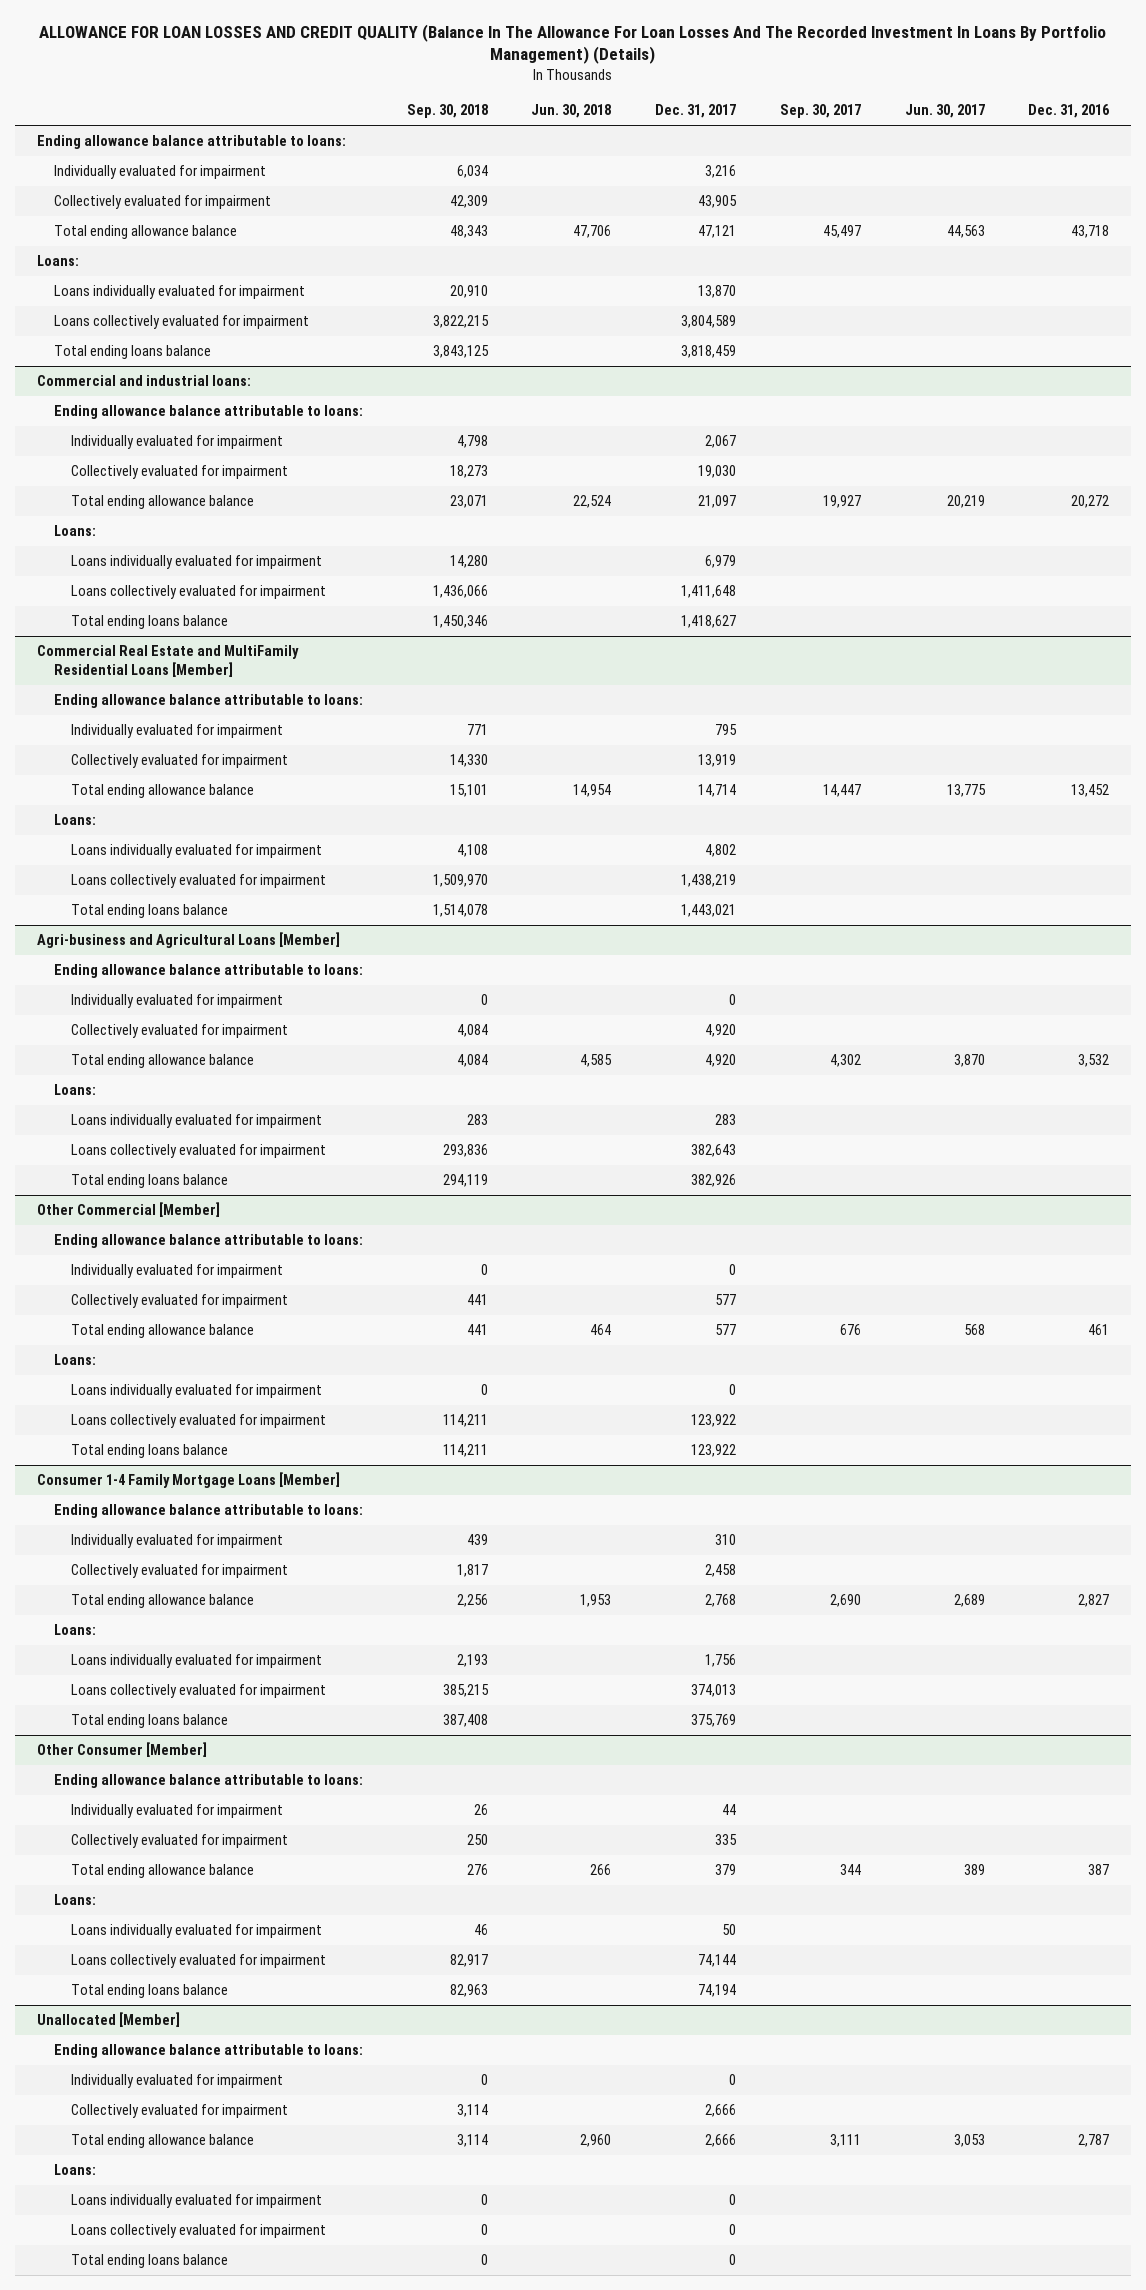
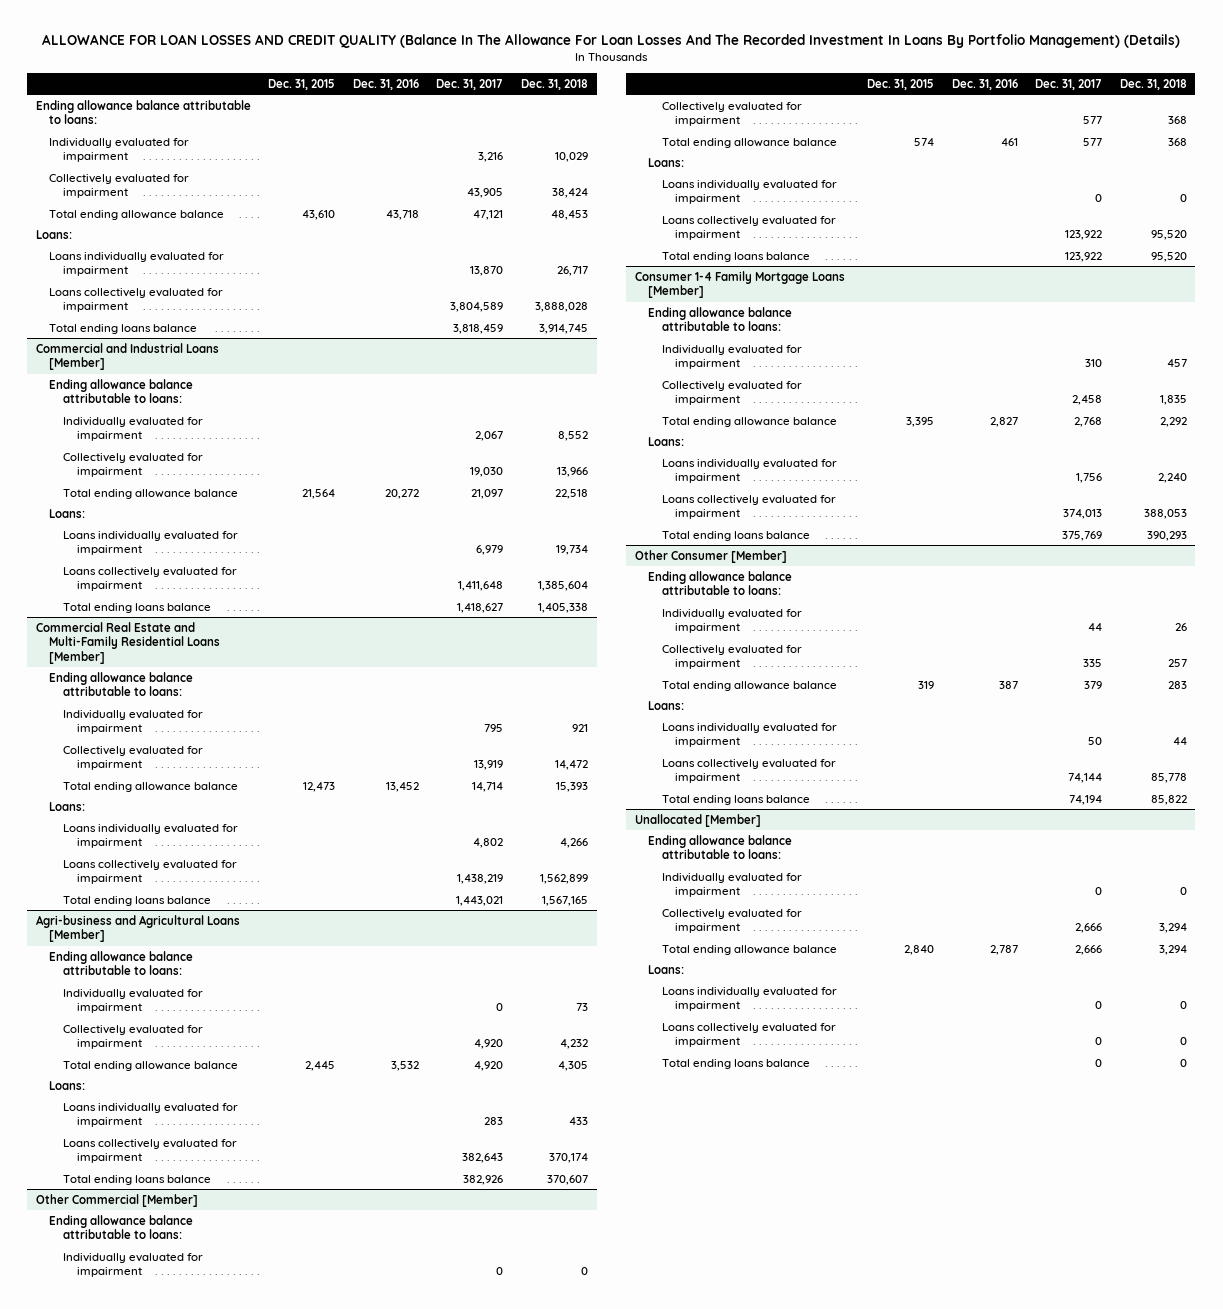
- | Sep. 30, 2018 | Jun. 30, 2018 | Dec. 31, 2017 | Sep. 30, 2017 | Jun. 30, 2017 | Dec. 31, 2016
+ | Dec. 31, 2015 | Dec. 31, 2016 | Dec. 31, 2017 | Dec. 31, 2018
- Commercial and industrial loans:
+ Commercial and Industrial Loans [Member]
- Commercial Real Estate and MultiFamily Residential Loans [Member]
+ Commercial Real Estate and Multi-Family Residential Loans [Member]

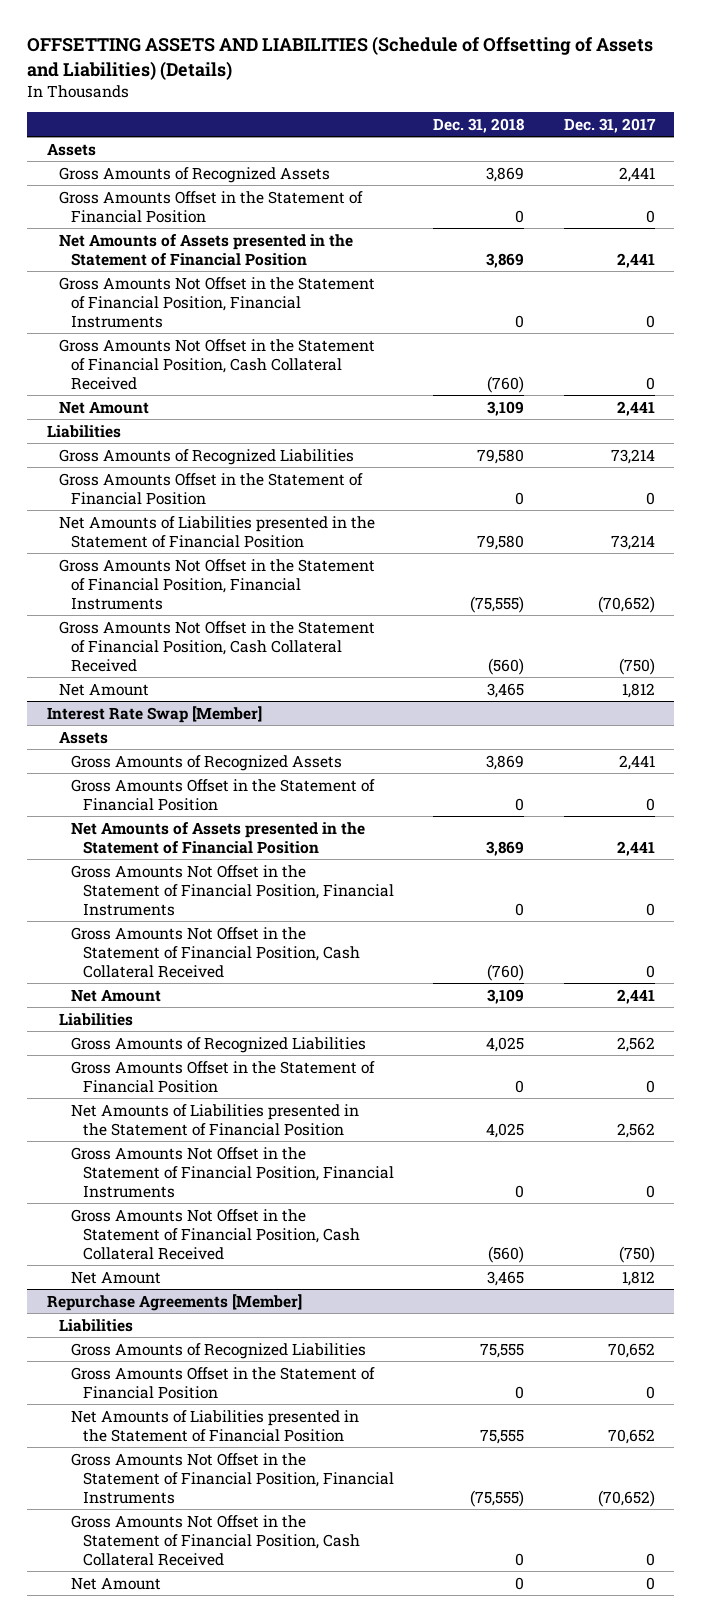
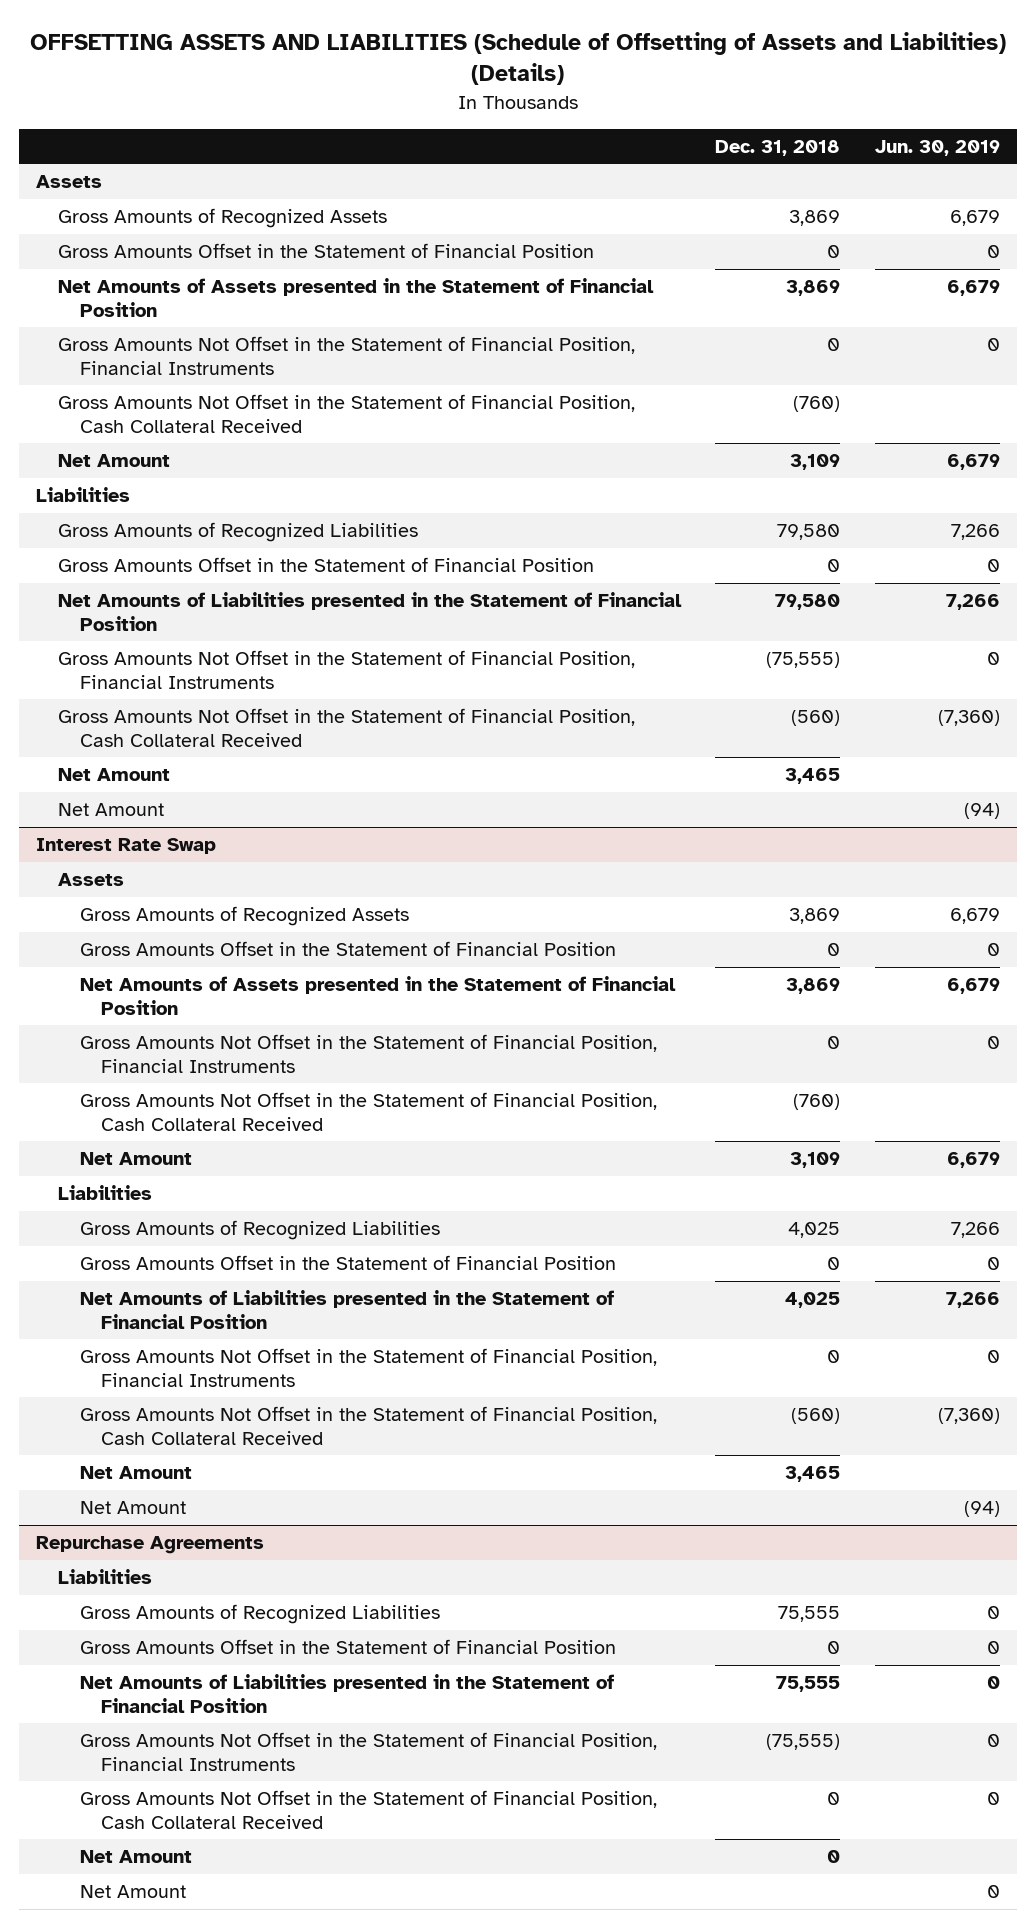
- | Dec. 31, 2018 | Dec. 31, 2017
+ | Dec. 31, 2018 | Jun. 30, 2019
- Interest Rate Swap [Member]
+ Net Amount | | (94)
+ Interest Rate Swap
- Repurchase Agreements [Member]
+ Net Amount | | (94)
+ Repurchase Agreements
+ Net Amount | | 0

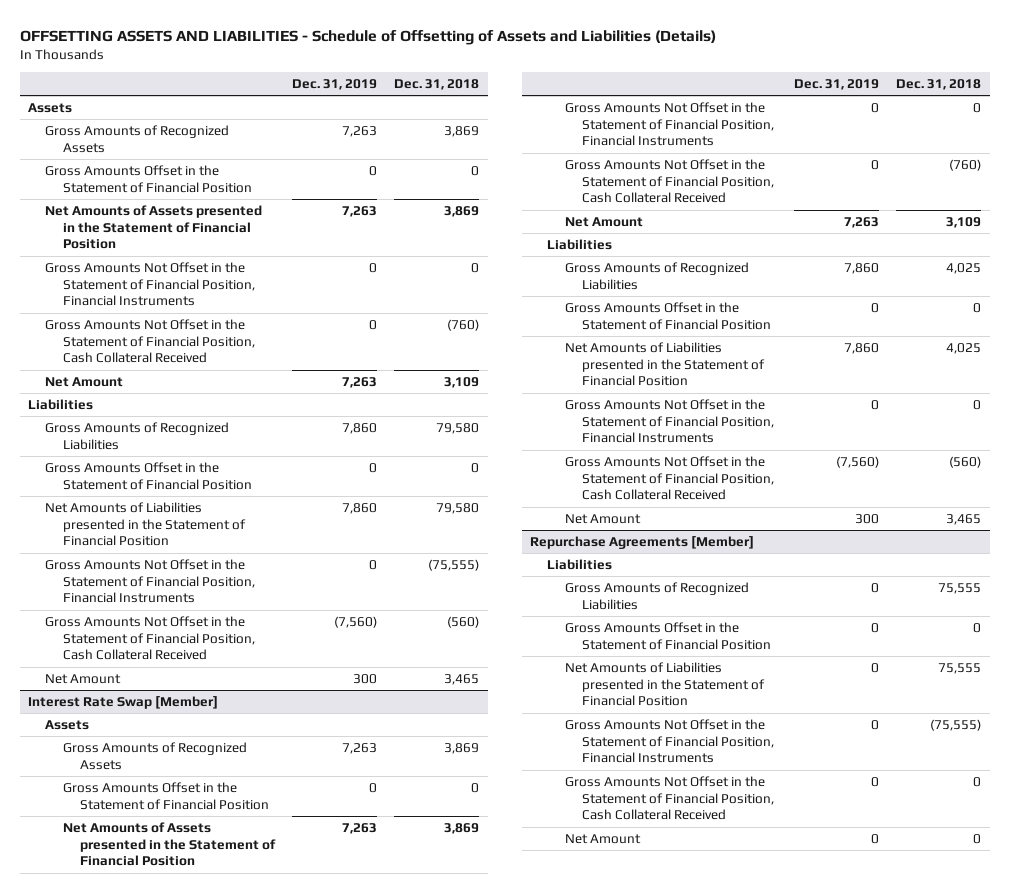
- OFFSETTING ASSETS AND LIABILITIES (Schedule of Offsetting of Assets and Liabilities) (Details)
+ OFFSETTING ASSETS AND LIABILITIES - Schedule of Offsetting of Assets and Liabilities (Details)
- | Dec. 31, 2018 | Jun. 30, 2019
+ | Dec. 31, 2019 | Dec. 31, 2018
- Net Amount | | (94)
- Interest Rate Swap
+ Interest Rate Swap [Member]
- Net Amount | | (94)
- Repurchase Agreements
+ Repurchase Agreements [Member]
- Net Amount | | 0

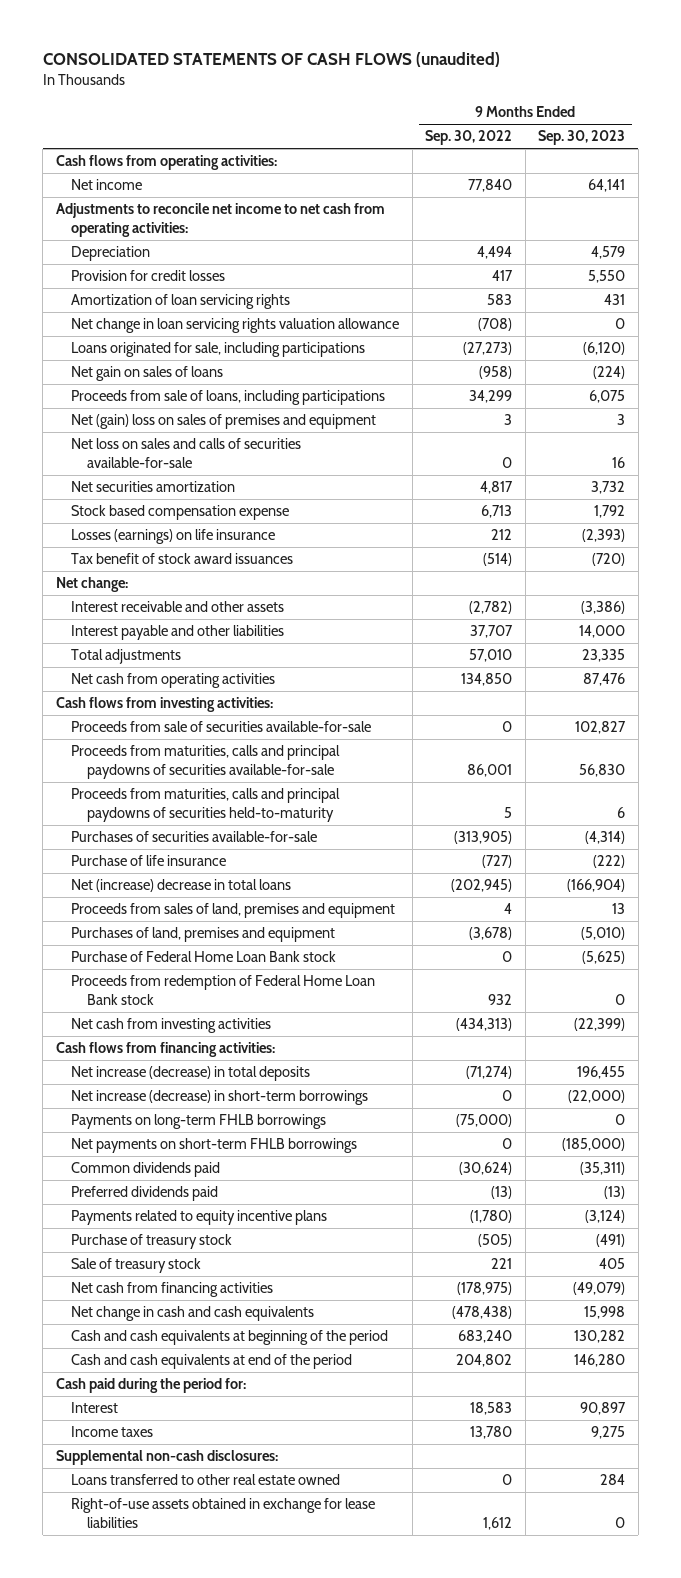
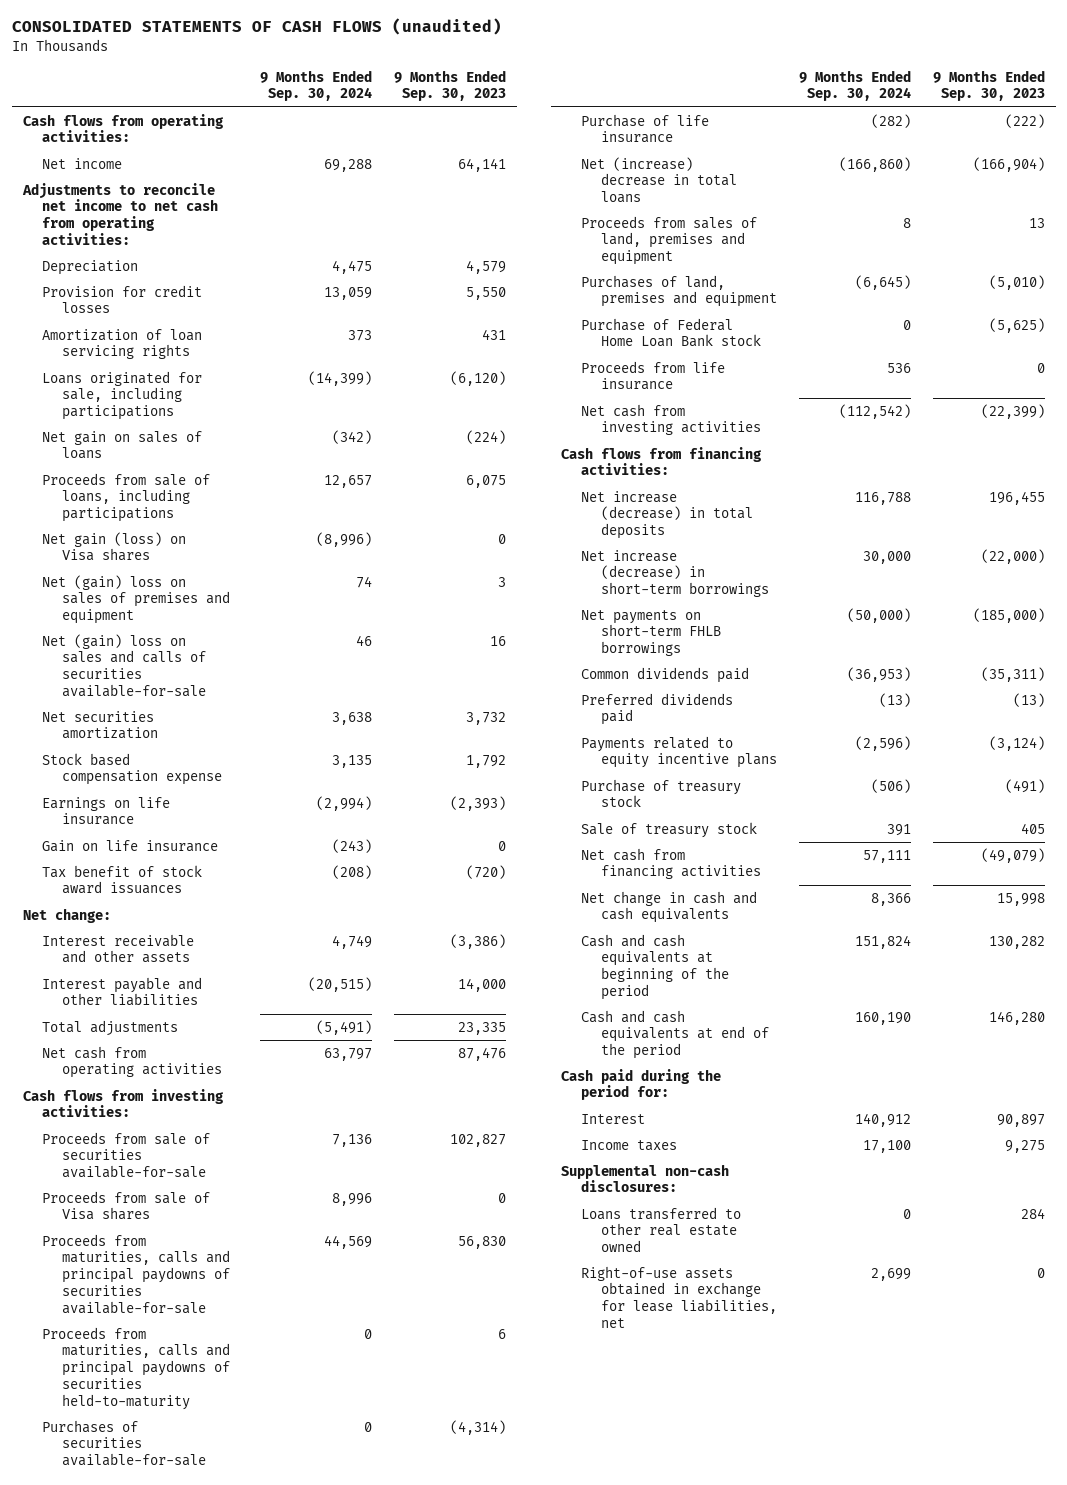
- | 9 Months Ended Sep. 30, 2022 | 9 Months Ended Sep. 30, 2023
+ | 9 Months Ended Sep. 30, 2024 | 9 Months Ended Sep. 30, 2023
- Net change in loan servicing rights valuation allowance | (708) | 0
+ Net gain (loss) on Visa shares | (8,996) | 0
- Net loss on sales and calls of securities available-for-sale | 0 | 16
+ Net (gain) loss on sales and calls of securities available-for-sale | 46 | 16
- Losses (earnings) on life insurance | 212 | (2,393)
+ Earnings on life insurance | (2,994) | (2,393)
+ Gain on life insurance | (243) | 0
+ Proceeds from sale of Visa shares | 8,996 | 0
- Proceeds from redemption of Federal Home Loan Bank stock | 932 | 0
+ Proceeds from life insurance | 536 | 0
- Payments on long-term FHLB borrowings | (75,000) | 0
- Right-of-use assets obtained in exchange for lease liabilities | 1,612 | 0
+ Right-of-use assets obtained in exchange for lease liabilities, net | 2,699 | 0

